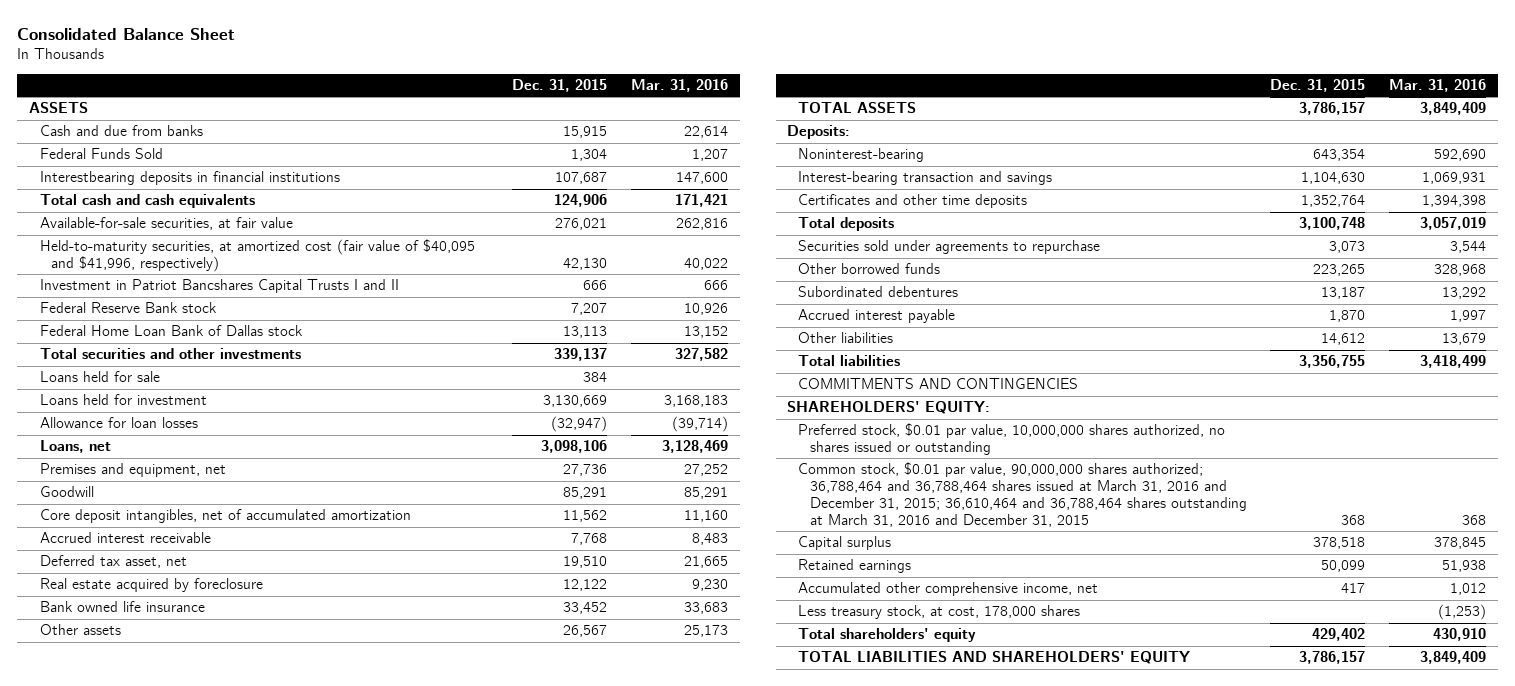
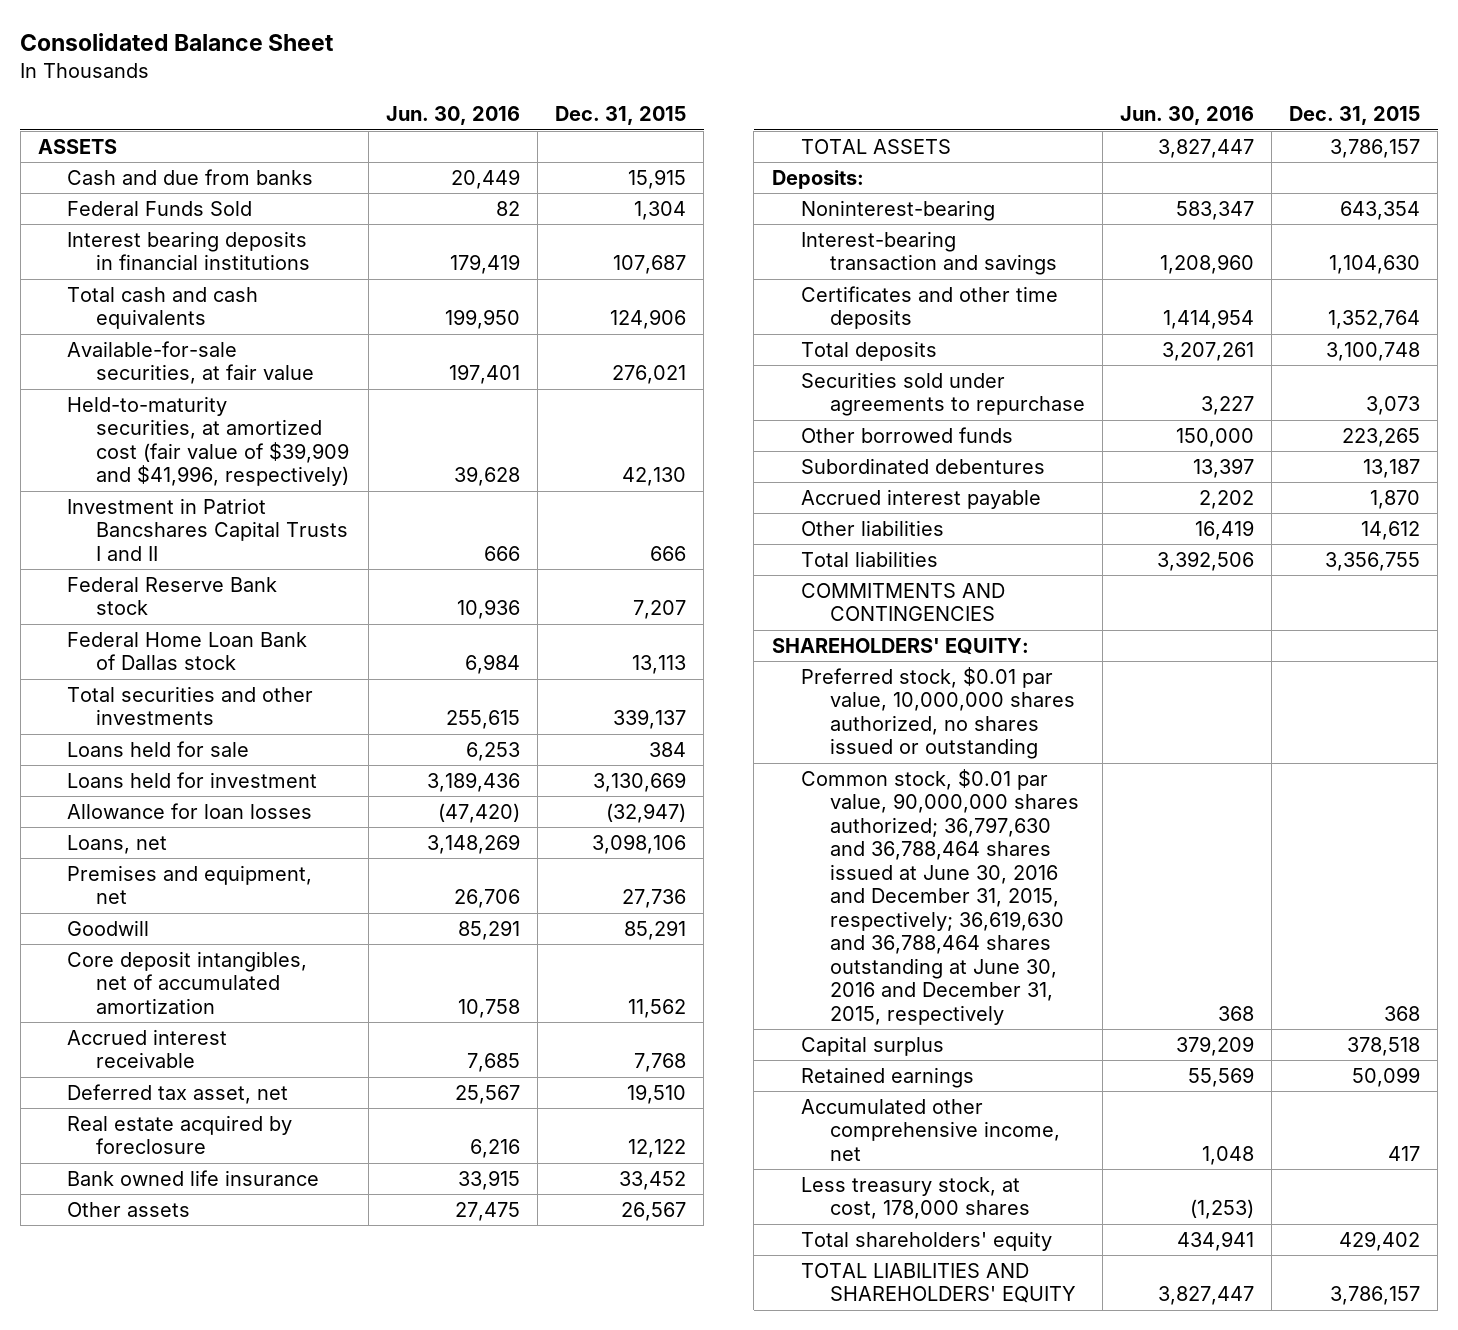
- | Dec. 31, 2015 | Mar. 31, 2016
+ | Jun. 30, 2016 | Dec. 31, 2015
- Interestbearing deposits in financial institutions | 107,687 | 147,600
+ Interest bearing deposits in financial institutions | 179,419 | 107,687
- Held-to-maturity securities, at amortized cost (fair value of $40,095 and $41,996, respectively) | 42,130 | 40,022
+ Held-to-maturity securities, at amortized cost (fair value of $39,909 and $41,996, respectively) | 39,628 | 42,130
- Common stock, $0.01 par value, 90,000,000 shares authorized; 36,788,464 and 36,788,464 shares issued at March 31, 2016 and December 31, 2015; 36,610,464 and 36,788,464 shares outstanding at March 31, 2016 and December 31, 2015 | 368 | 368
+ Common stock, $0.01 par value, 90,000,000 shares authorized; 36,797,630 and 36,788,464 shares issued at June 30, 2016 and December 31, 2015, respectively; 36,619,630 and 36,788,464 shares outstanding at June 30, 2016 and December 31, 2015, respectively | 368 | 368

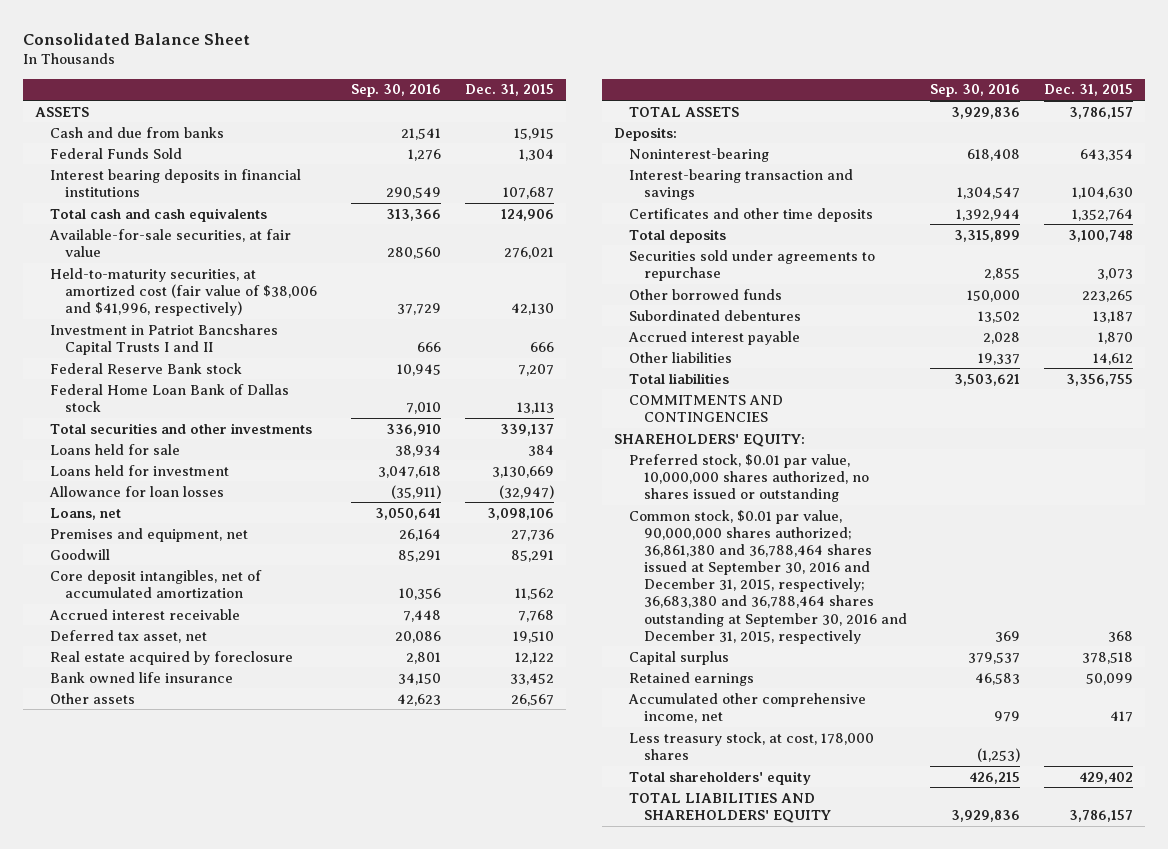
- | Jun. 30, 2016 | Dec. 31, 2015
+ | Sep. 30, 2016 | Dec. 31, 2015
- Held-to-maturity securities, at amortized cost (fair value of $39,909 and $41,996, respectively) | 39,628 | 42,130
+ Held-to-maturity securities, at amortized cost (fair value of $38,006 and $41,996, respectively) | 37,729 | 42,130
- Common stock, $0.01 par value, 90,000,000 shares authorized; 36,797,630 and 36,788,464 shares issued at June 30, 2016 and December 31, 2015, respectively; 36,619,630 and 36,788,464 shares outstanding at June 30, 2016 and December 31, 2015, respectively | 368 | 368
+ Common stock, $0.01 par value, 90,000,000 shares authorized; 36,861,380 and 36,788,464 shares issued at September 30, 2016 and December 31, 2015, respectively; 36,683,380 and 36,788,464 shares outstanding at September 30, 2016 and December 31, 2015, respectively | 369 | 368

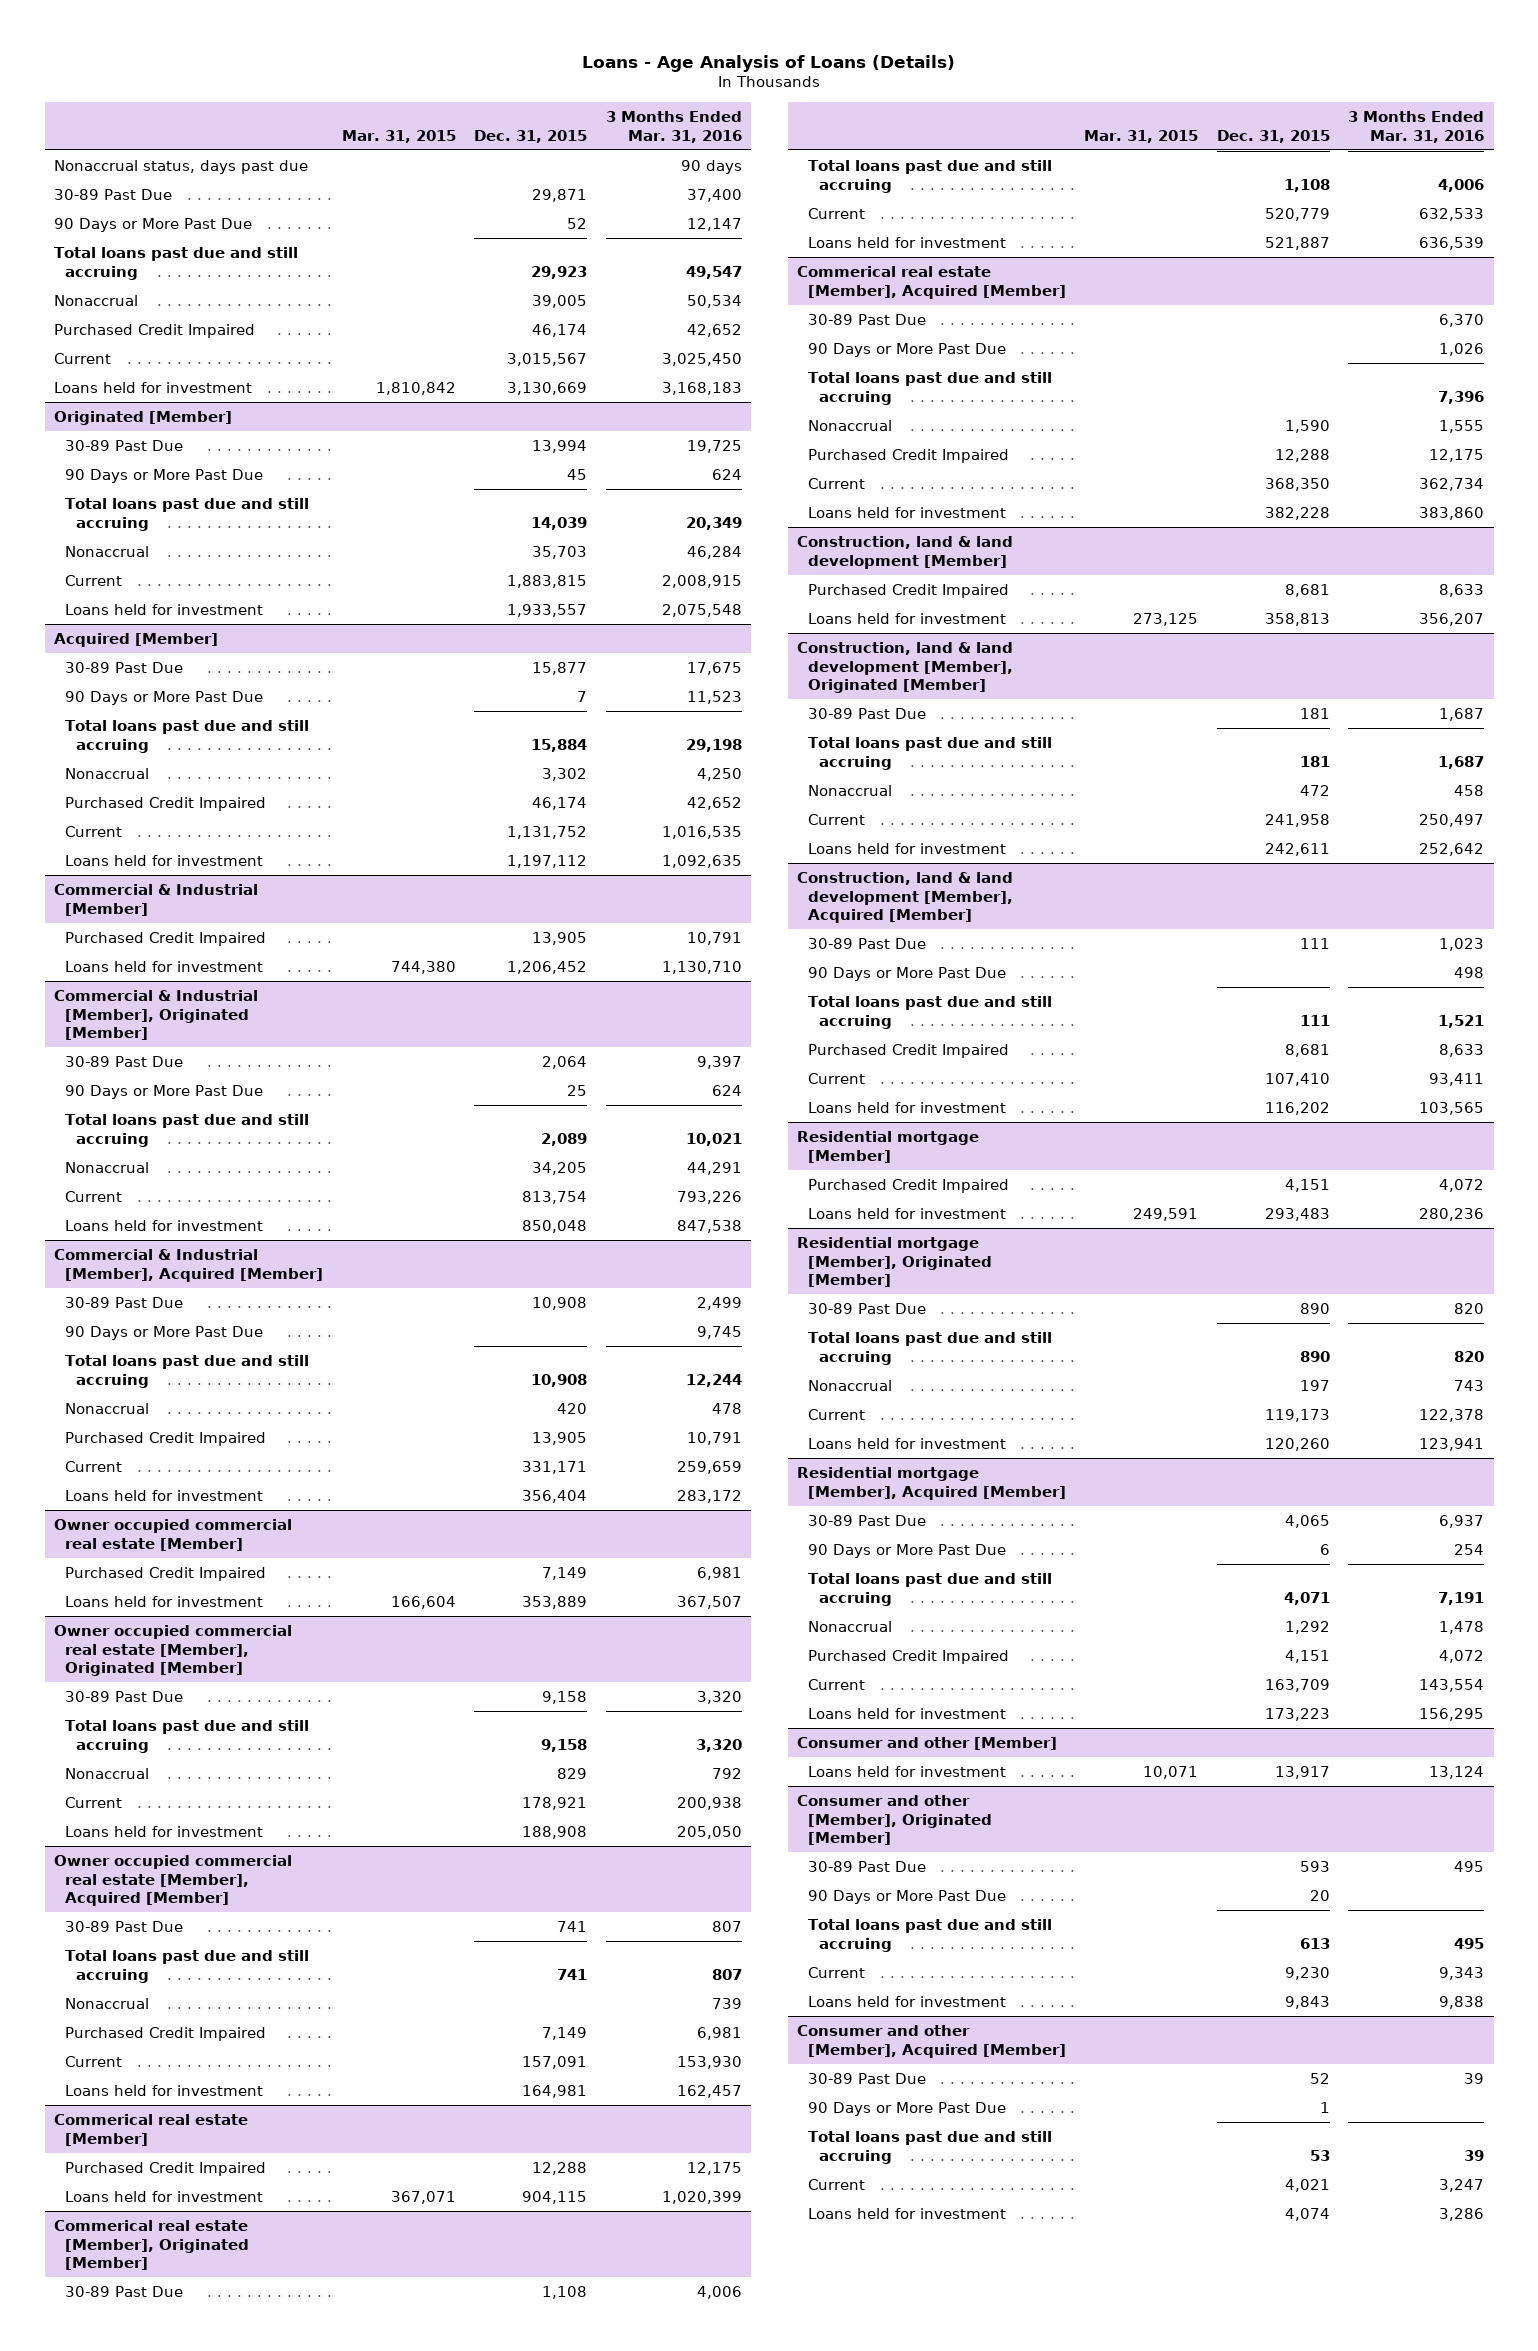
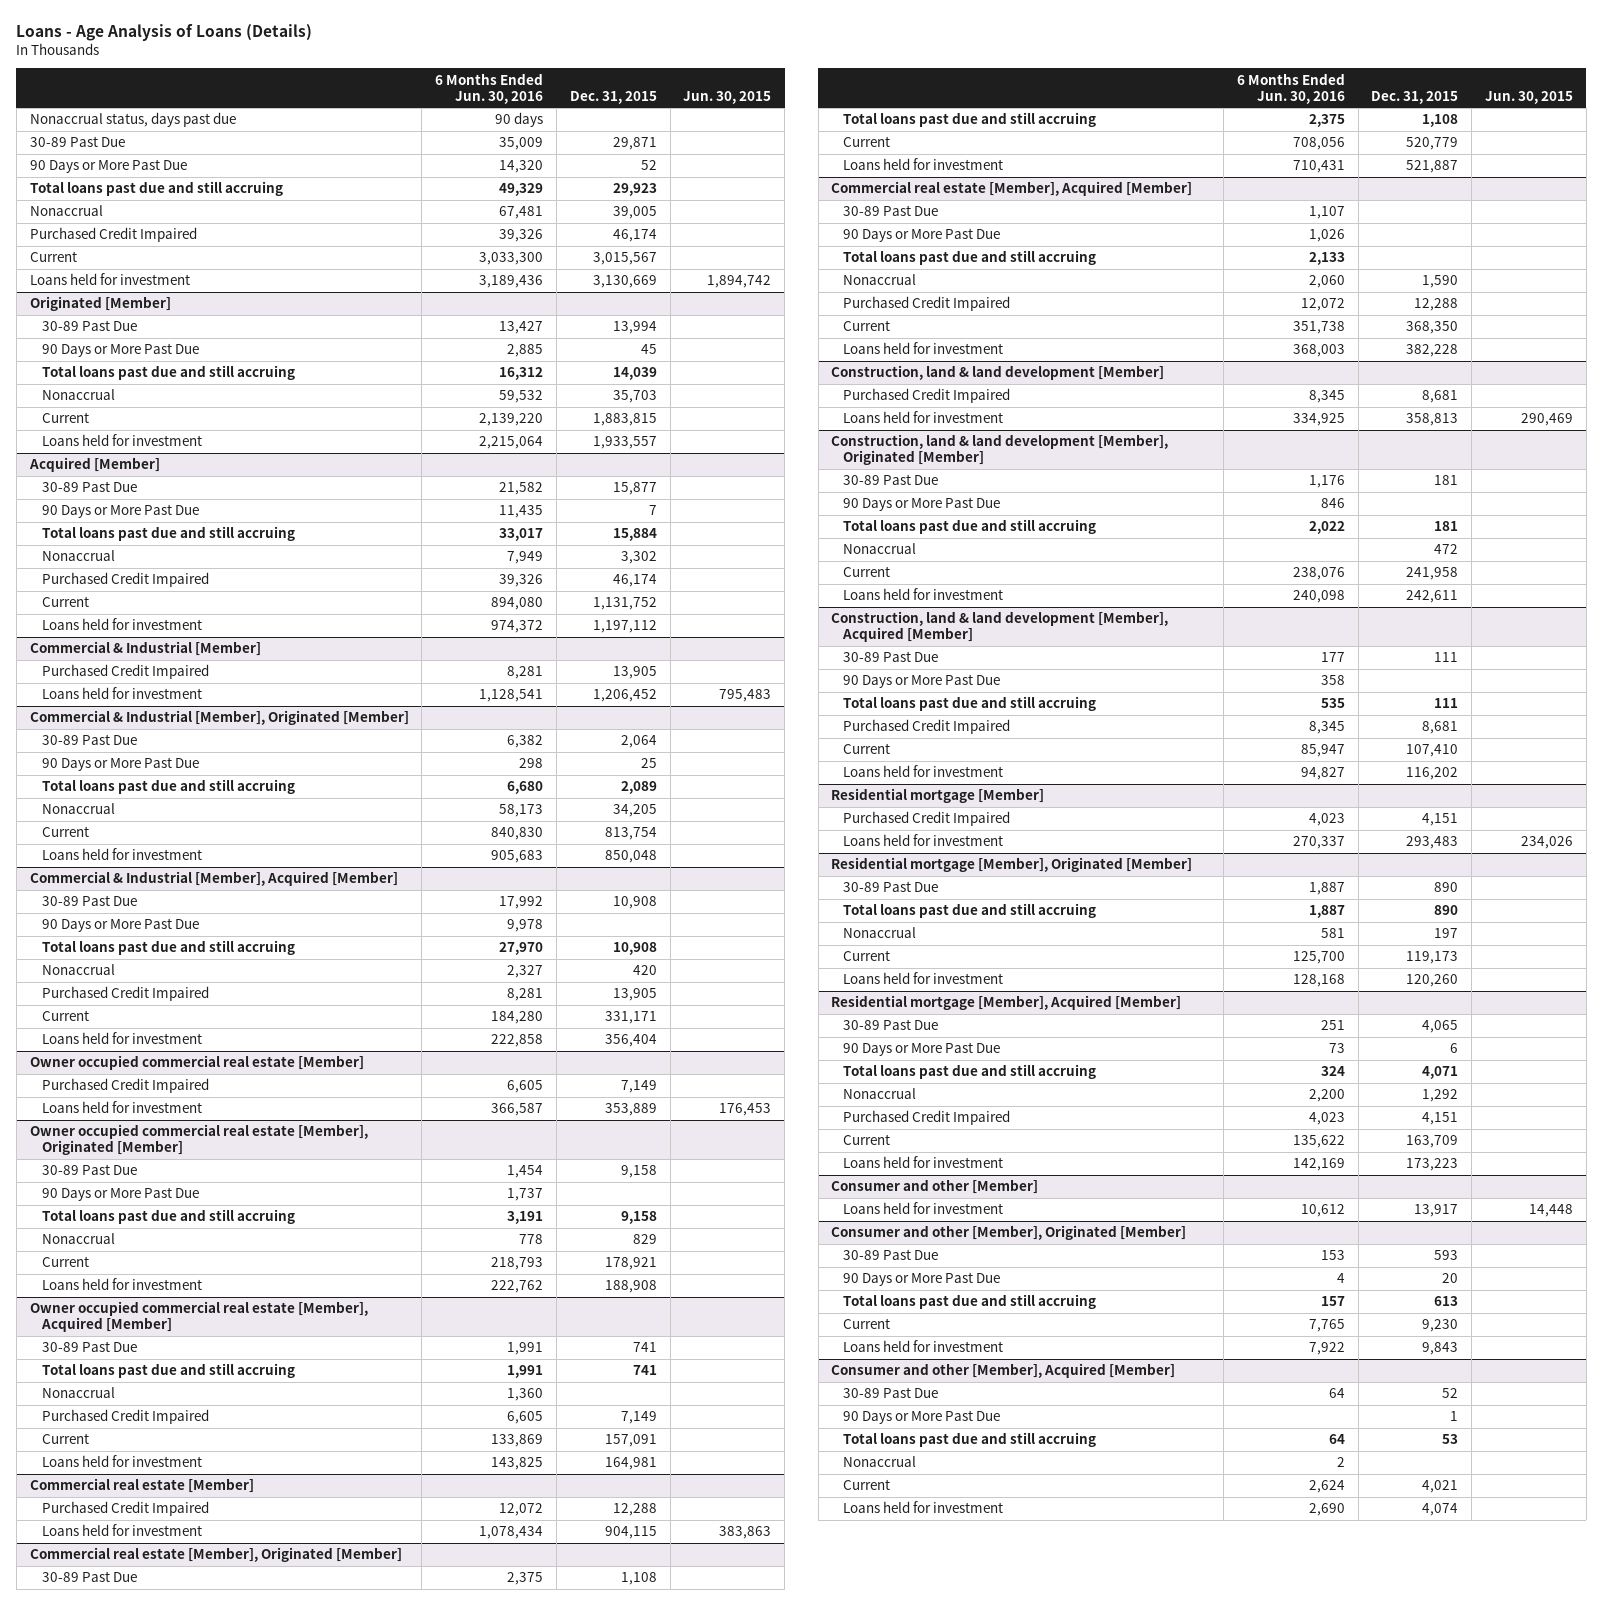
- | Mar. 31, 2015 | Dec. 31, 2015 | 3 Months Ended Mar. 31, 2016
+ | 6 Months Ended Jun. 30, 2016 | Dec. 31, 2015 | Jun. 30, 2015
@ Owner occupied commercial real estate [Member], Originated [Member]
+ 90 Days or More Past Due | 1,737 | |
- Commerical real estate [Member]
+ Commercial real estate [Member]
- Commerical real estate [Member], Originated [Member]
+ Commercial real estate [Member], Originated [Member]
- Commerical real estate [Member], Acquired [Member]
+ Commercial real estate [Member], Acquired [Member]
@ Construction, land & land development [Member], Originated [Member]
+ 90 Days or More Past Due | 846 | |
@ Consumer and other [Member], Acquired [Member]
+ Nonaccrual | 2 | |

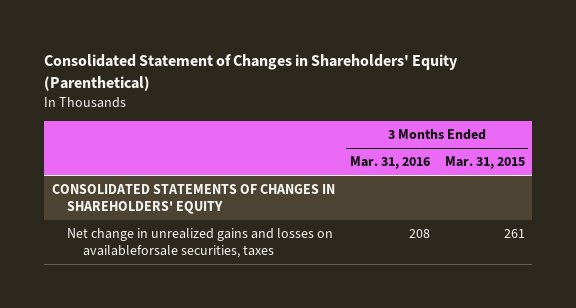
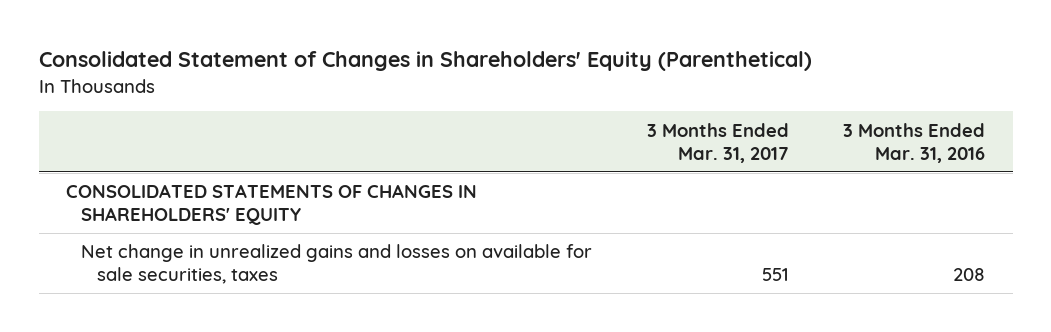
- | 3 Months Ended Mar. 31, 2016 | 3 Months Ended Mar. 31, 2015
+ | 3 Months Ended Mar. 31, 2017 | 3 Months Ended Mar. 31, 2016
- Net change in unrealized gains and losses on availableforsale securities, taxes | 208 | 261
+ Net change in unrealized gains and losses on available for sale securities, taxes | 551 | 208

